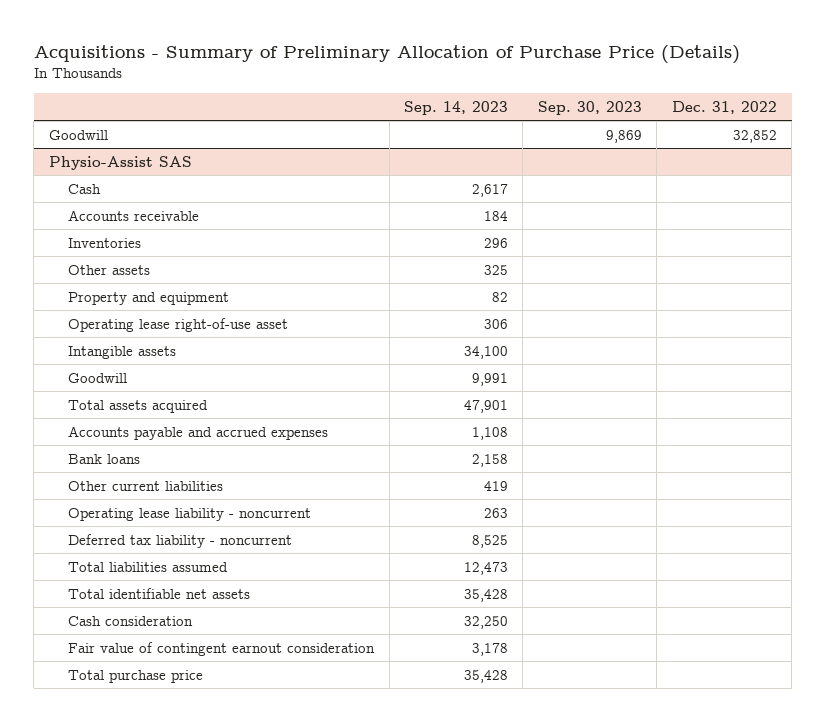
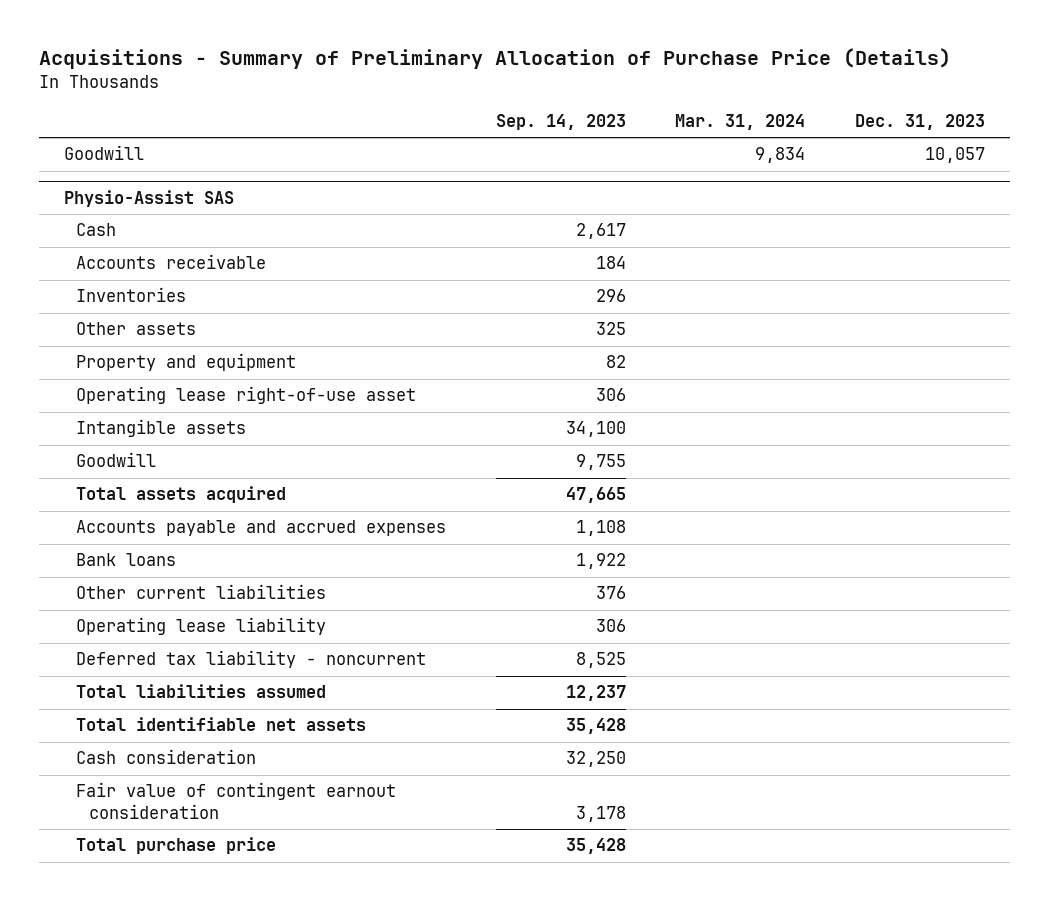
- | Sep. 14, 2023 | Sep. 30, 2023 | Dec. 31, 2022
+ | Sep. 14, 2023 | Mar. 31, 2024 | Dec. 31, 2023
@ Physio-Assist SAS
- Goodwill | 9,991 | |
- Total assets acquired | 47,901 | |
+ Goodwill | 9,755 | |
+ Total assets acquired | 47,665 | |
- Bank loans | 2,158 | |
- Other current liabilities | 419 | |
- Operating lease liability - noncurrent | 263 | |
+ Bank loans | 1,922 | |
+ Other current liabilities | 376 | |
+ Operating lease liability | 306 | |
- Total liabilities assumed | 12,473 | |
+ Total liabilities assumed | 12,237 | |

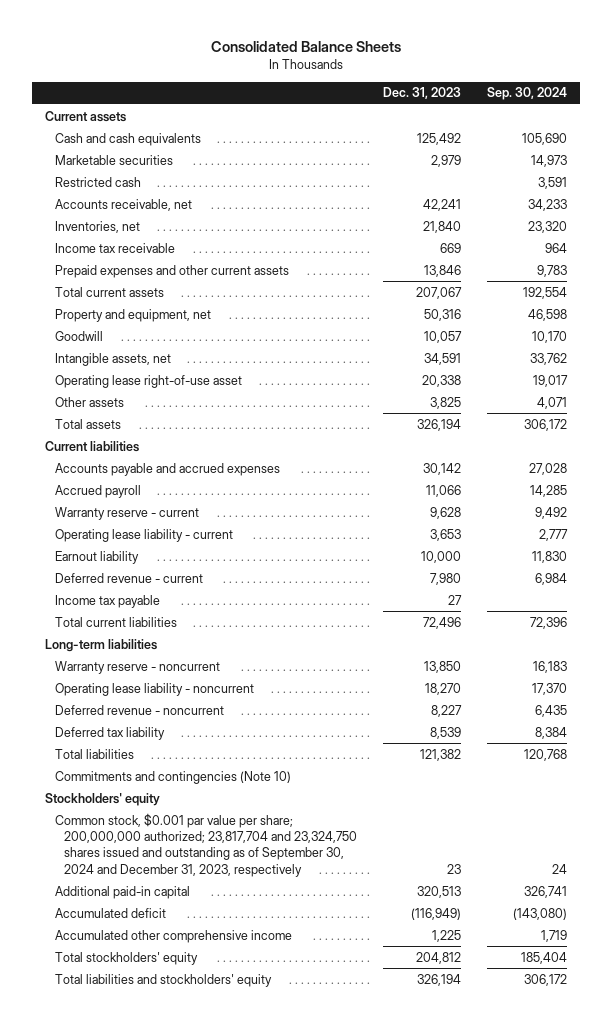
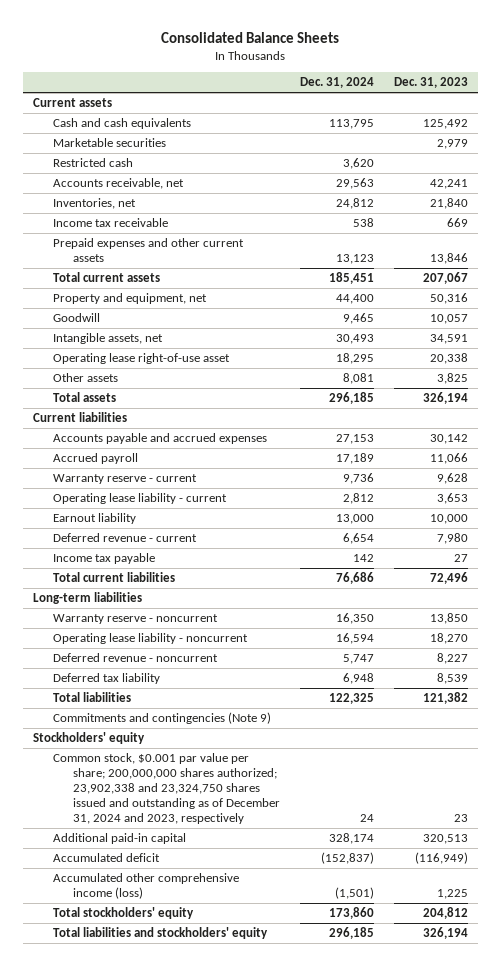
- | Dec. 31, 2023 | Sep. 30, 2024
+ | Dec. 31, 2024 | Dec. 31, 2023
- Commitments and contingencies (Note 10)
+ Commitments and contingencies (Note 9)
- Common stock, $0.001 par value per share; 200,000,000 authorized; 23,817,704 and 23,324,750 shares issued and outstanding as of September 30, 2024 and December 31, 2023, respectively | 23 | 24
+ Common stock, $0.001 par value per share; 200,000,000 shares authorized; 23,902,338 and 23,324,750 shares issued and outstanding as of December 31, 2024 and 2023, respectively | 24 | 23
- Accumulated other comprehensive income | 1,225 | 1,719
+ Accumulated other comprehensive income (loss) | (1,501) | 1,225

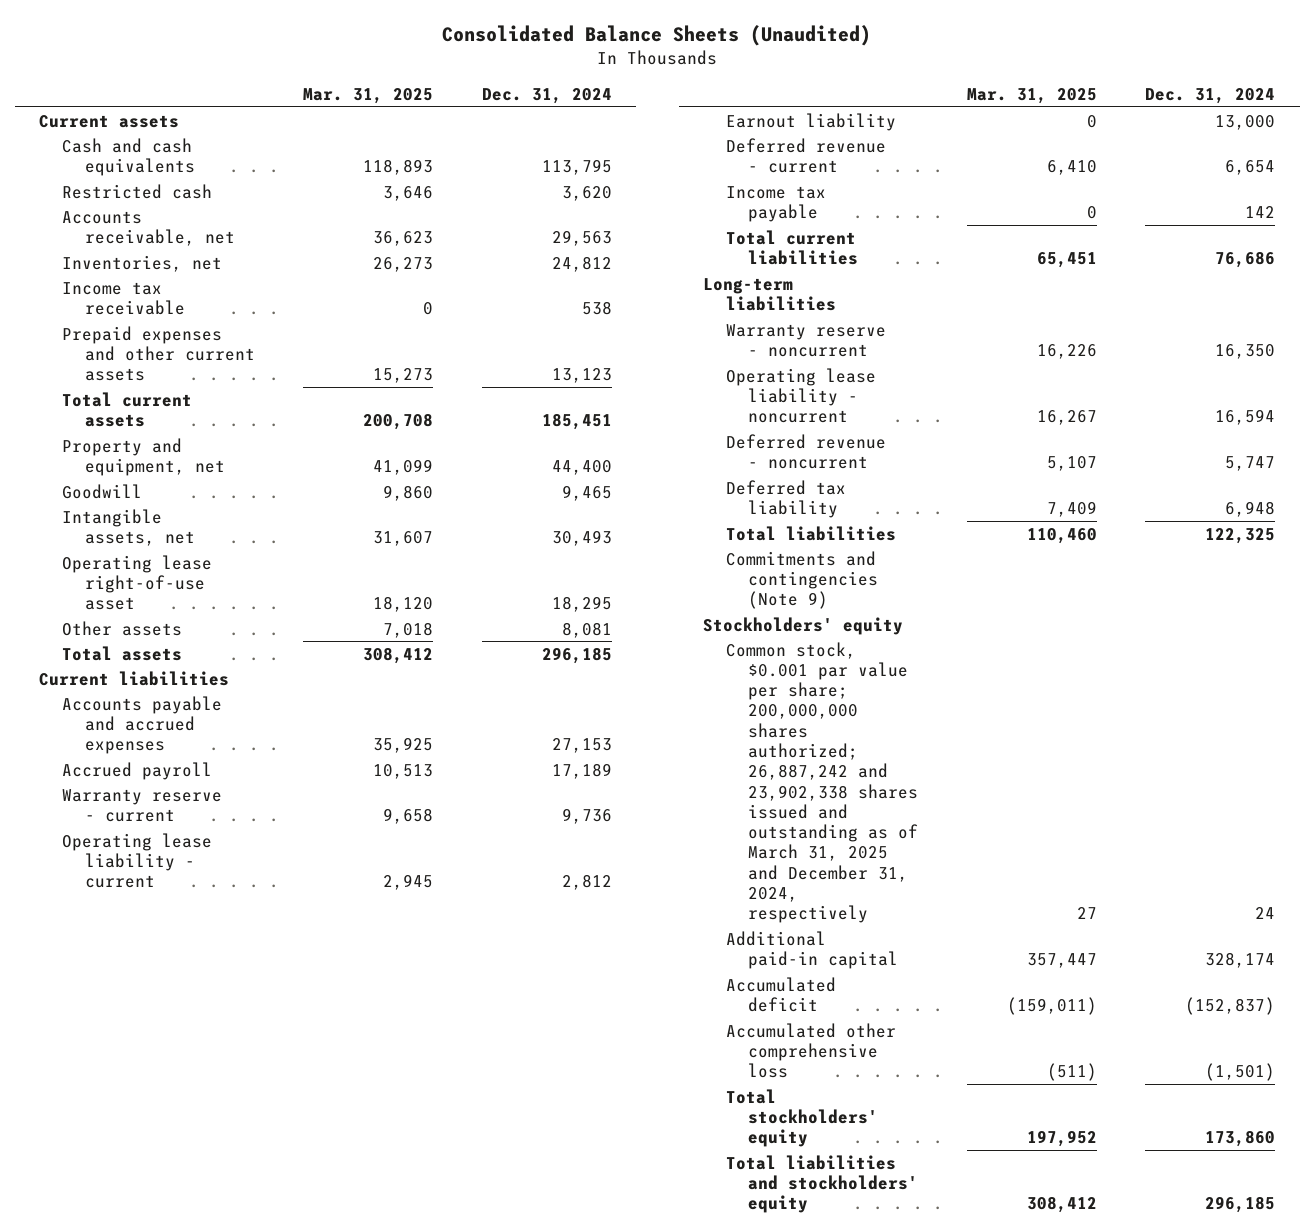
- Consolidated Balance Sheets
+ Consolidated Balance Sheets (Unaudited)
- | Dec. 31, 2024 | Dec. 31, 2023
+ | Mar. 31, 2025 | Dec. 31, 2024
- Marketable securities | | 2,979
- Common stock, $0.001 par value per share; 200,000,000 shares authorized; 23,902,338 and 23,324,750 shares issued and outstanding as of December 31, 2024 and 2023, respectively | 24 | 23
+ Common stock, $0.001 par value per share; 200,000,000 shares authorized; 26,887,242 and 23,902,338 shares issued and outstanding as of March 31, 2025 and December 31, 2024, respectively | 27 | 24
- Accumulated other comprehensive income (loss) | (1,501) | 1,225
+ Accumulated other comprehensive loss | (511) | (1,501)

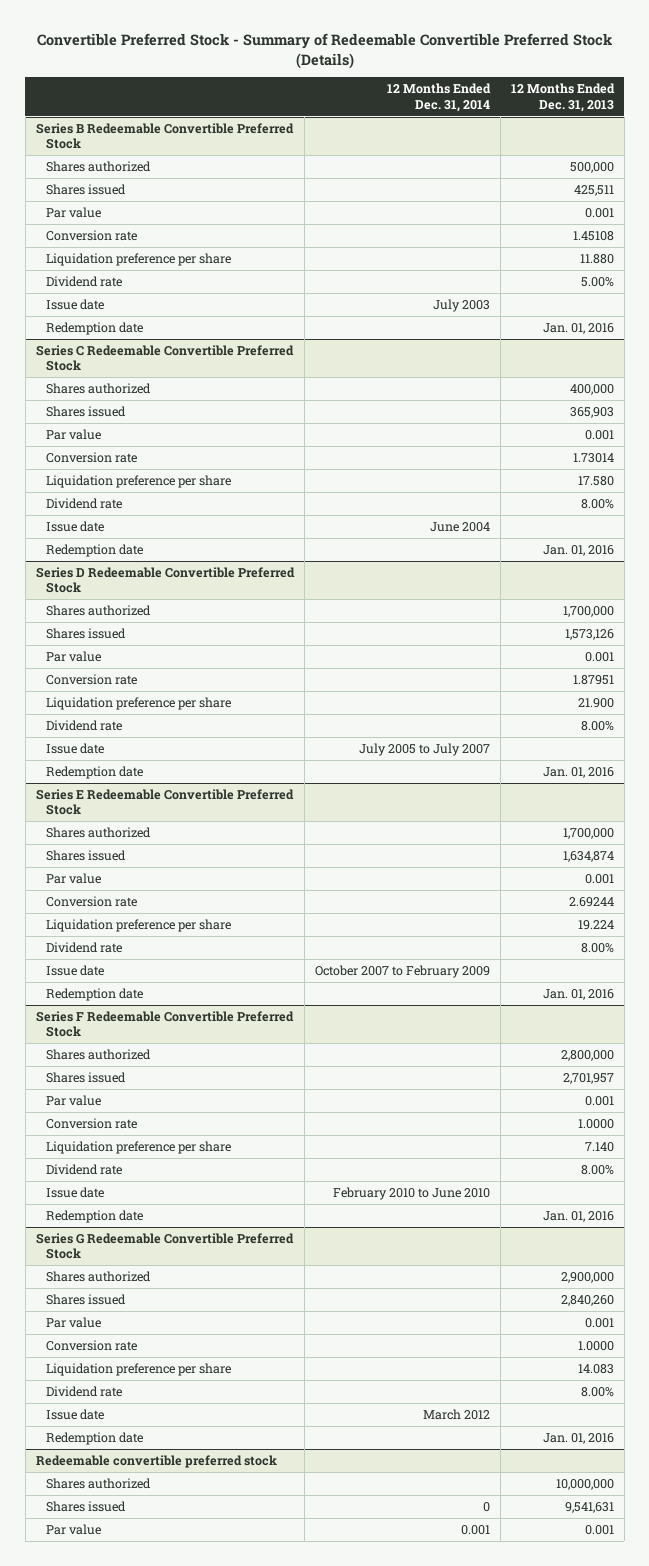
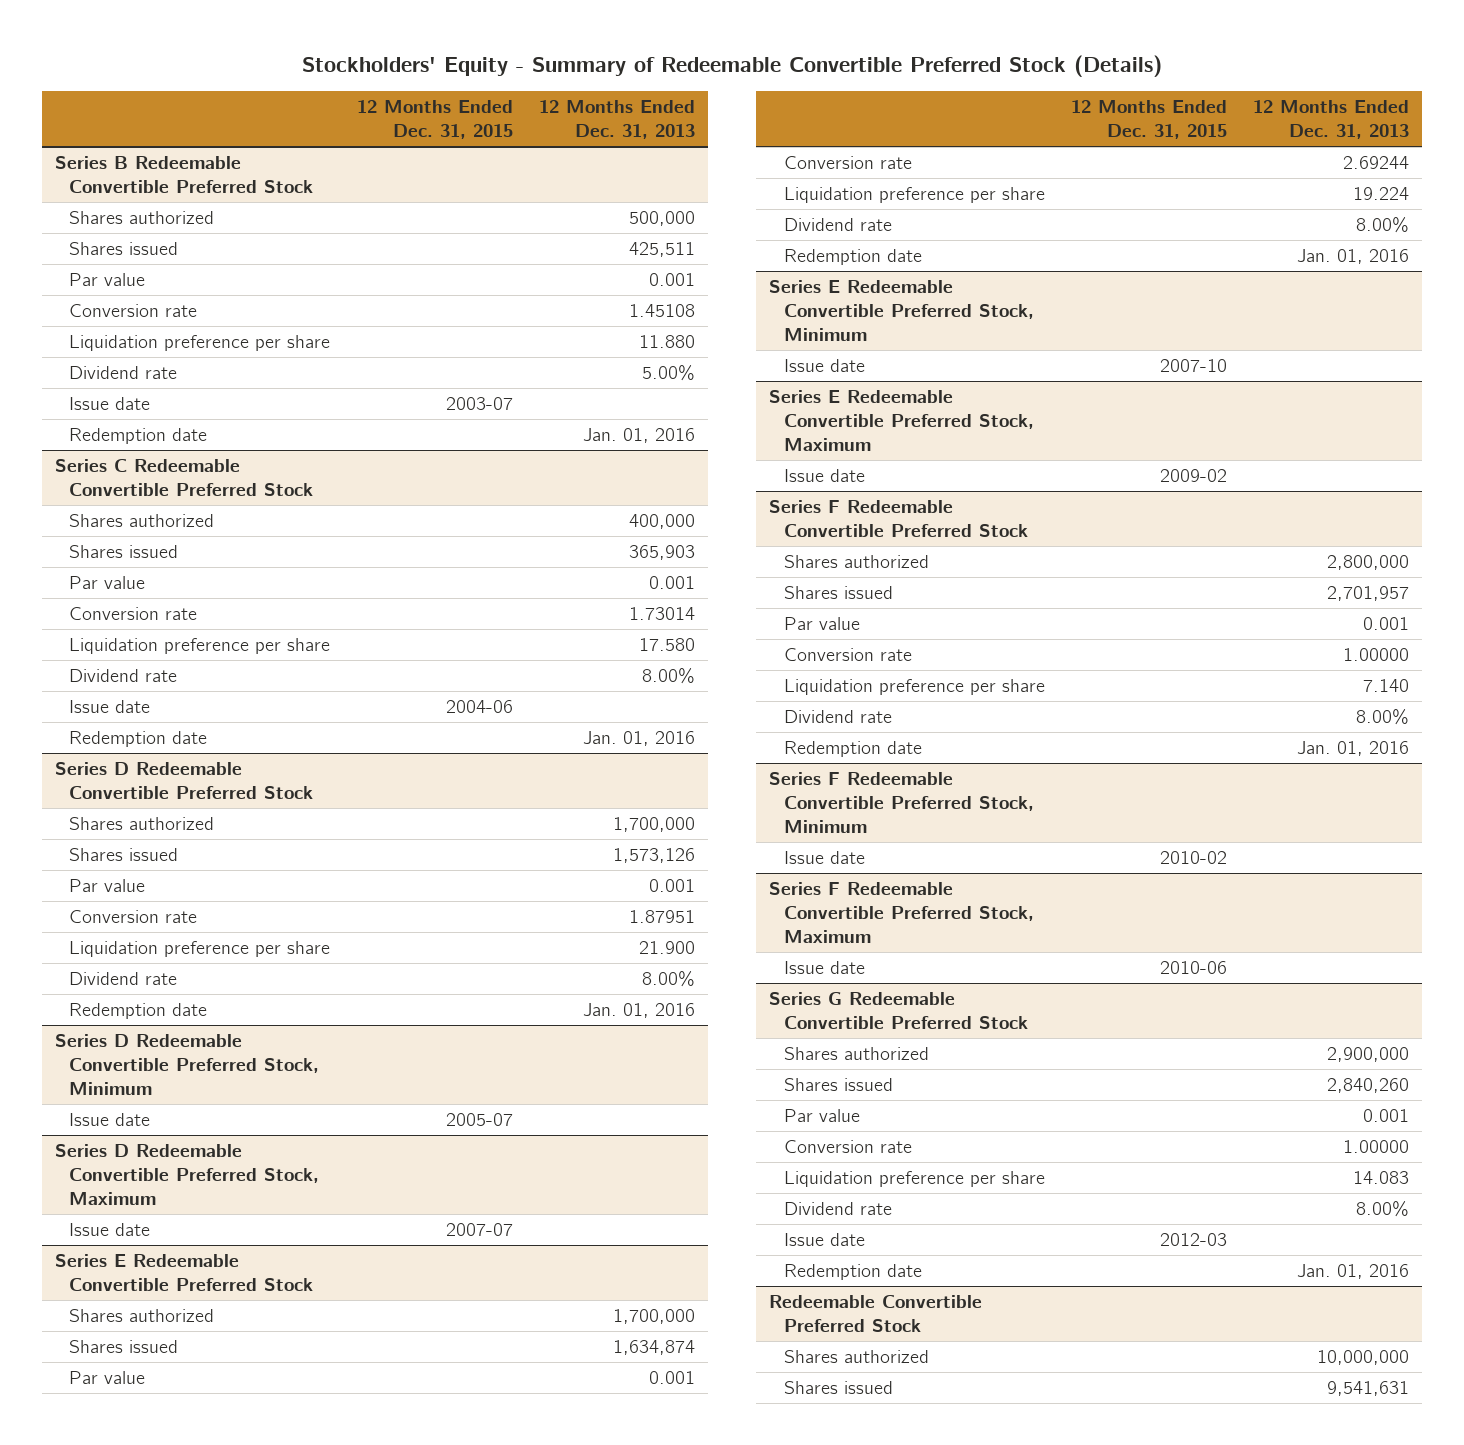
- Convertible Preferred Stock - Summary of Redeemable Convertible Preferred Stock (Details)
+ Stockholders' Equity - Summary of Redeemable Convertible Preferred Stock (Details)
- | 12 Months Ended Dec. 31, 2014 | 12 Months Ended Dec. 31, 2013
+ | 12 Months Ended Dec. 31, 2015 | 12 Months Ended Dec. 31, 2013
@ Series D Redeemable Convertible Preferred Stock
- Issue date | July 2005 to July 2007 |
+ Series D Redeemable Convertible Preferred Stock, Minimum
+ Issue date | 2005-07 |
+ Series D Redeemable Convertible Preferred Stock, Maximum
+ Issue date | 2007-07 |
@ Series E Redeemable Convertible Preferred Stock
- Issue date | October 2007 to February 2009 |
+ Series E Redeemable Convertible Preferred Stock, Minimum
+ Issue date | 2007-10 |
+ Series E Redeemable Convertible Preferred Stock, Maximum
+ Issue date | 2009-02 |
@ Series F Redeemable Convertible Preferred Stock
- Conversion rate | | 1.0000
+ Conversion rate | | 1.00000
- Issue date | February 2010 to June 2010 |
+ Series F Redeemable Convertible Preferred Stock, Minimum
+ Issue date | 2010-02 |
+ Series F Redeemable Convertible Preferred Stock, Maximum
+ Issue date | 2010-06 |
@ Series G Redeemable Convertible Preferred Stock
- Conversion rate | | 1.0000
+ Conversion rate | | 1.00000
- Redeemable convertible preferred stock
+ Redeemable Convertible Preferred Stock
- Par value | 0.001 | 0.001

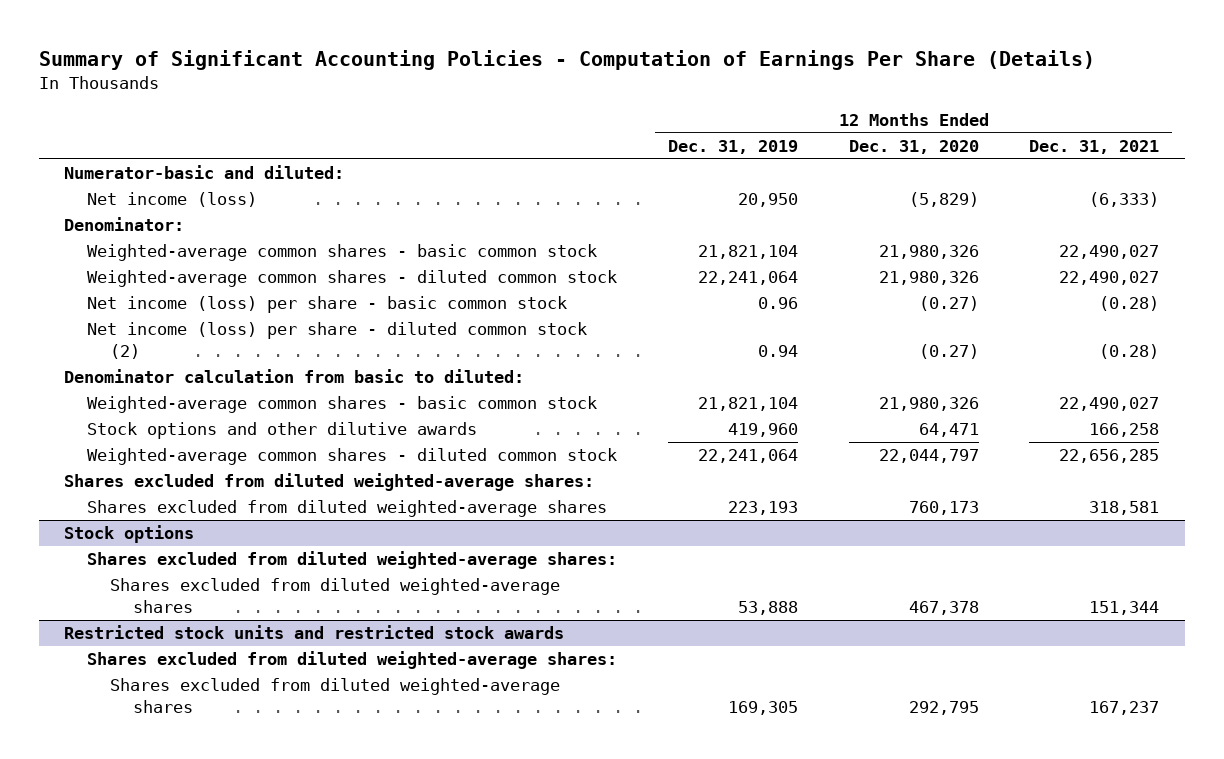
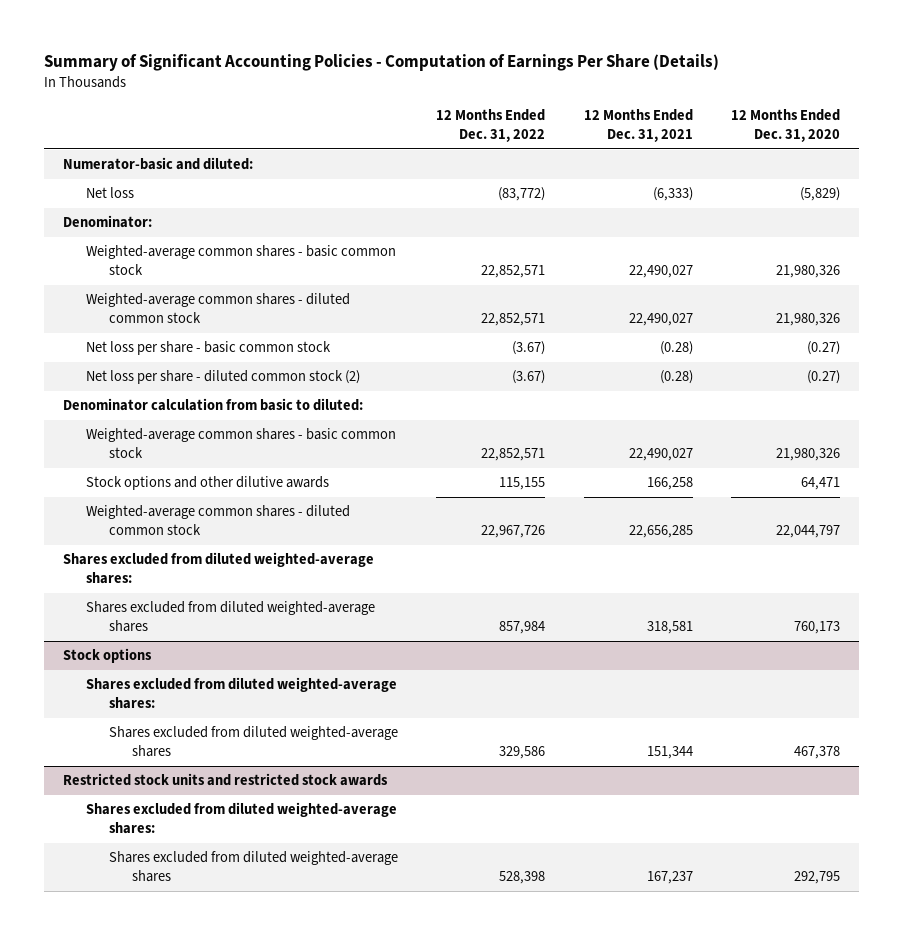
- | 12 Months Ended Dec. 31, 2019 | 12 Months Ended Dec. 31, 2020 | 12 Months Ended Dec. 31, 2021
+ | 12 Months Ended Dec. 31, 2022 | 12 Months Ended Dec. 31, 2021 | 12 Months Ended Dec. 31, 2020
- Net income (loss) | 20,950 | (5,829) | (6,333)
+ Net loss | (83,772) | (6,333) | (5,829)
- Net income (loss) per share - basic common stock | 0.96 | (0.27) | (0.28)
- Net income (loss) per share - diluted common stock (2) | 0.94 | (0.27) | (0.28)
+ Net loss per share - basic common stock | (3.67) | (0.28) | (0.27)
+ Net loss per share - diluted common stock (2) | (3.67) | (0.28) | (0.27)

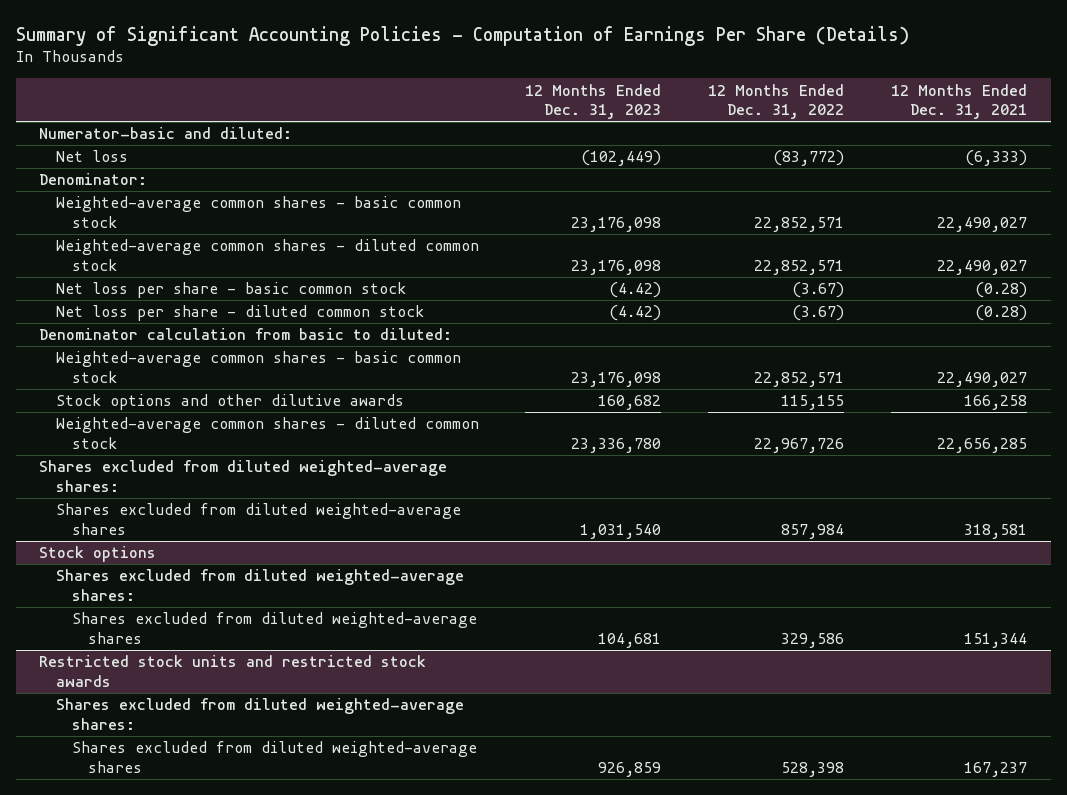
- | 12 Months Ended Dec. 31, 2022 | 12 Months Ended Dec. 31, 2021 | 12 Months Ended Dec. 31, 2020
+ | 12 Months Ended Dec. 31, 2023 | 12 Months Ended Dec. 31, 2022 | 12 Months Ended Dec. 31, 2021
- Net loss per share - diluted common stock (2) | (3.67) | (0.28) | (0.27)
+ Net loss per share - diluted common stock | (4.42) | (3.67) | (0.28)

